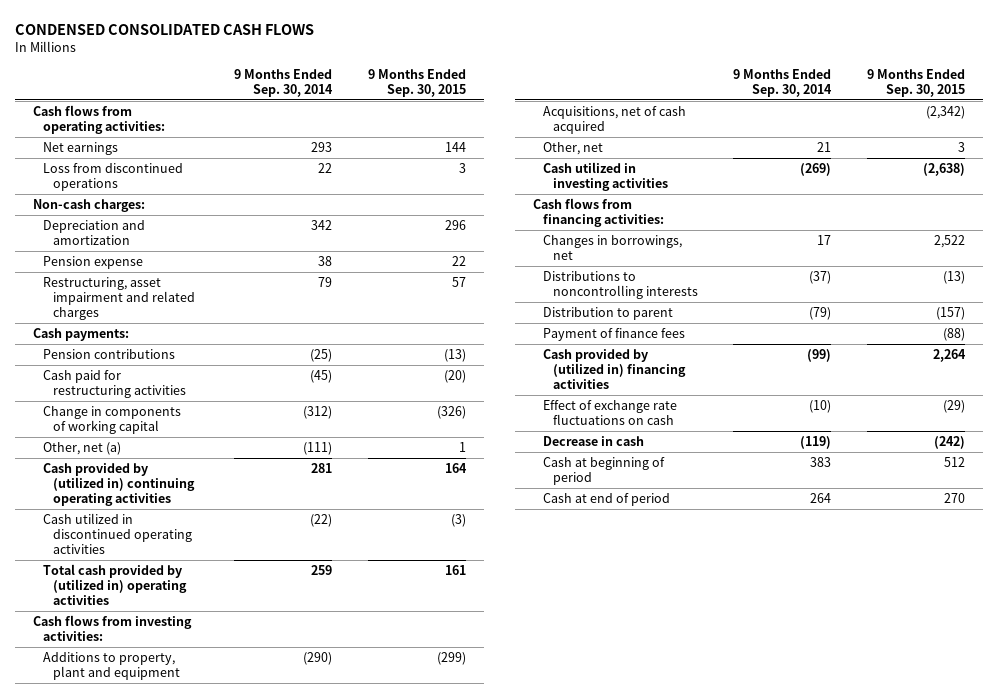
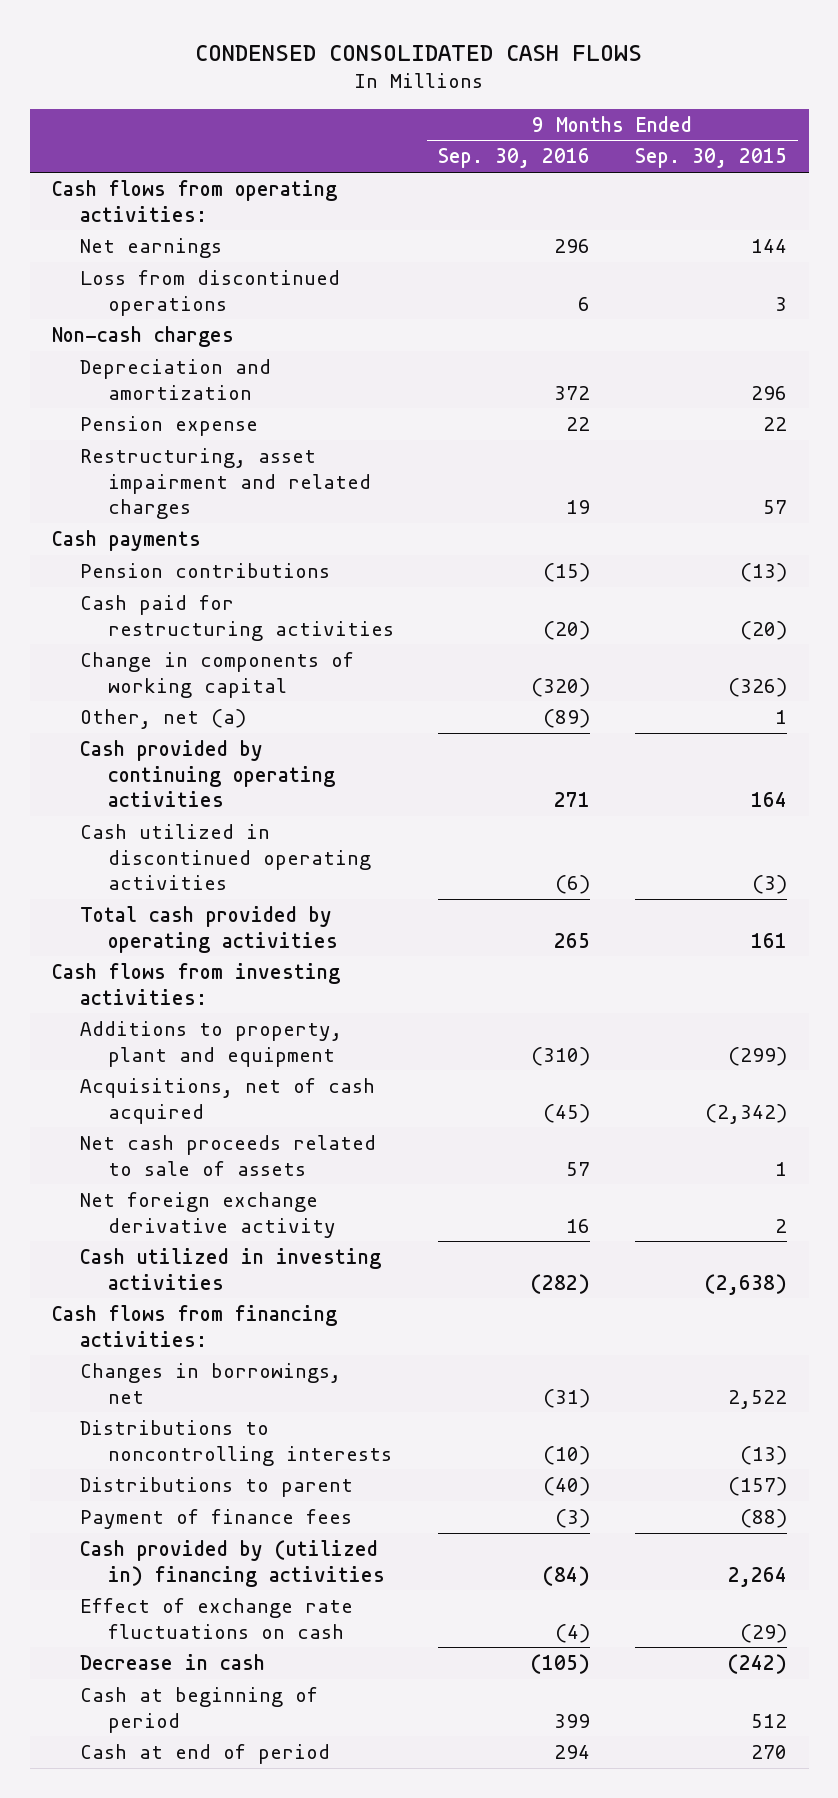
- | 9 Months Ended Sep. 30, 2014 | 9 Months Ended Sep. 30, 2015
+ | 9 Months Ended Sep. 30, 2016 | 9 Months Ended Sep. 30, 2015
- Non-cash charges:
+ Non-cash charges
- Cash payments:
+ Cash payments
- Cash provided by (utilized in) continuing operating activities | 281 | 164
+ Cash provided by continuing operating activities | 271 | 164
- Total cash provided by (utilized in) operating activities | 259 | 161
+ Total cash provided by operating activities | 265 | 161
- Other, net | 21 | 3
+ Net cash proceeds related to sale of assets | 57 | 1
+ Net foreign exchange derivative activity | 16 | 2
- Distribution to parent | (79) | (157)
+ Distributions to parent | (40) | (157)

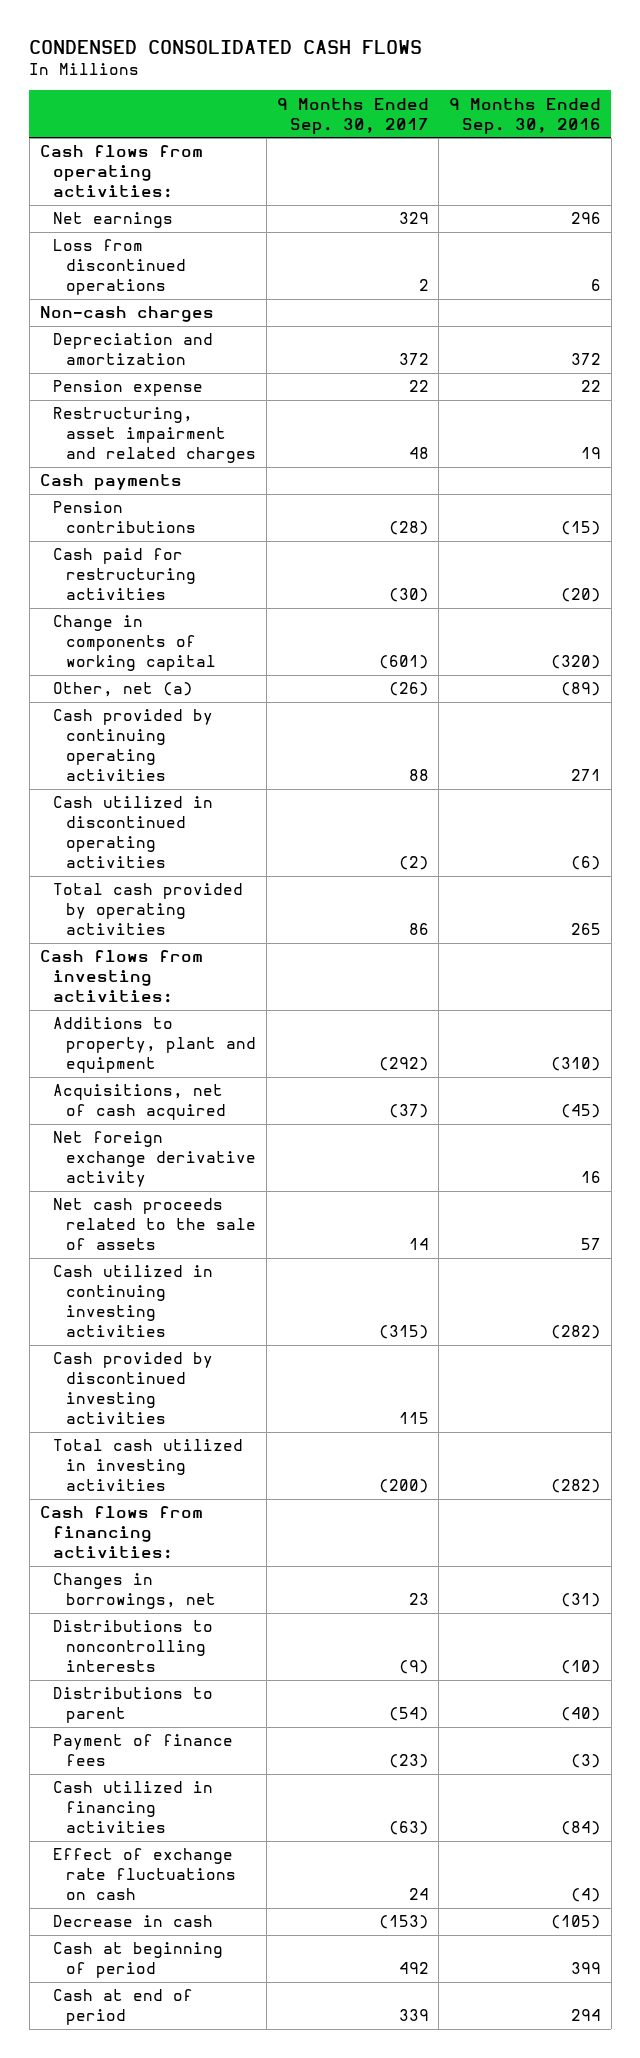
- | 9 Months Ended Sep. 30, 2016 | 9 Months Ended Sep. 30, 2015
+ | 9 Months Ended Sep. 30, 2017 | 9 Months Ended Sep. 30, 2016
- Net cash proceeds related to sale of assets | 57 | 1
- Cash utilized in investing activities | (282) | (2,638)
+ Net cash proceeds related to the sale of assets | 14 | 57
+ Cash utilized in continuing investing activities | (315) | (282)
+ Cash provided by discontinued investing activities | 115 |
+ Total cash utilized in investing activities | (200) | (282)
- Cash provided by (utilized in) financing activities | (84) | 2,264
+ Cash utilized in financing activities | (63) | (84)

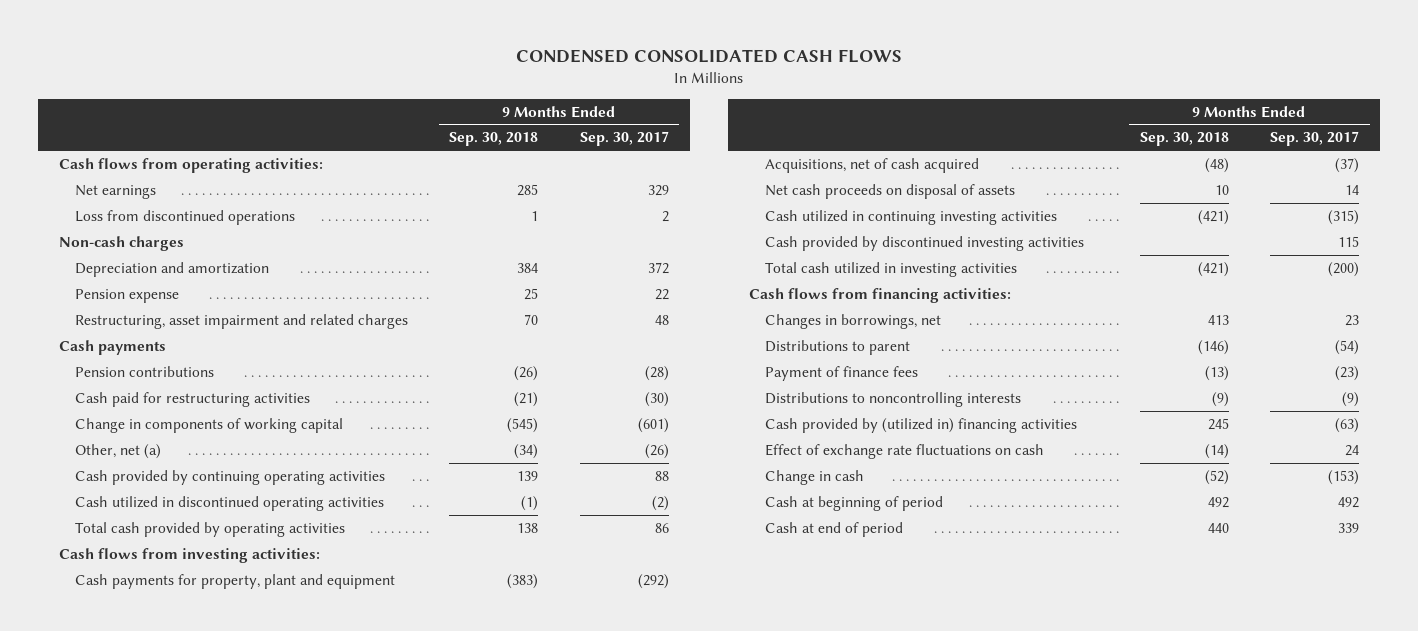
- | 9 Months Ended Sep. 30, 2017 | 9 Months Ended Sep. 30, 2016
+ | 9 Months Ended Sep. 30, 2018 | 9 Months Ended Sep. 30, 2017
- Additions to property, plant and equipment | (292) | (310)
+ Cash payments for property, plant and equipment | (383) | (292)
- Net foreign exchange derivative activity | | 16
- Net cash proceeds related to the sale of assets | 14 | 57
+ Net cash proceeds on disposal of assets | 10 | 14
- Cash utilized in financing activities | (63) | (84)
moved down: Distributions to noncontrolling interests | (9) | (9)
+ Cash provided by (utilized in) financing activities | 245 | (63)
- Decrease in cash | (153) | (105)
+ Change in cash | (52) | (153)

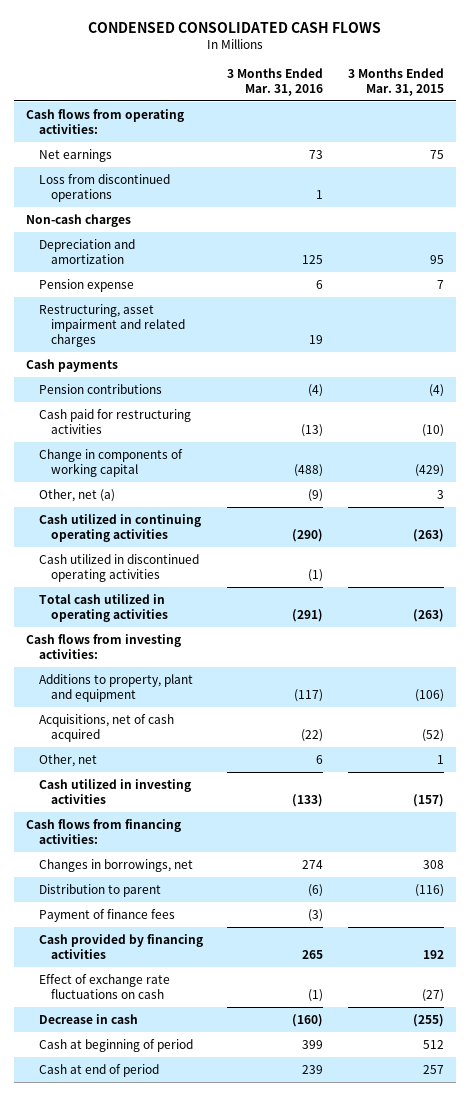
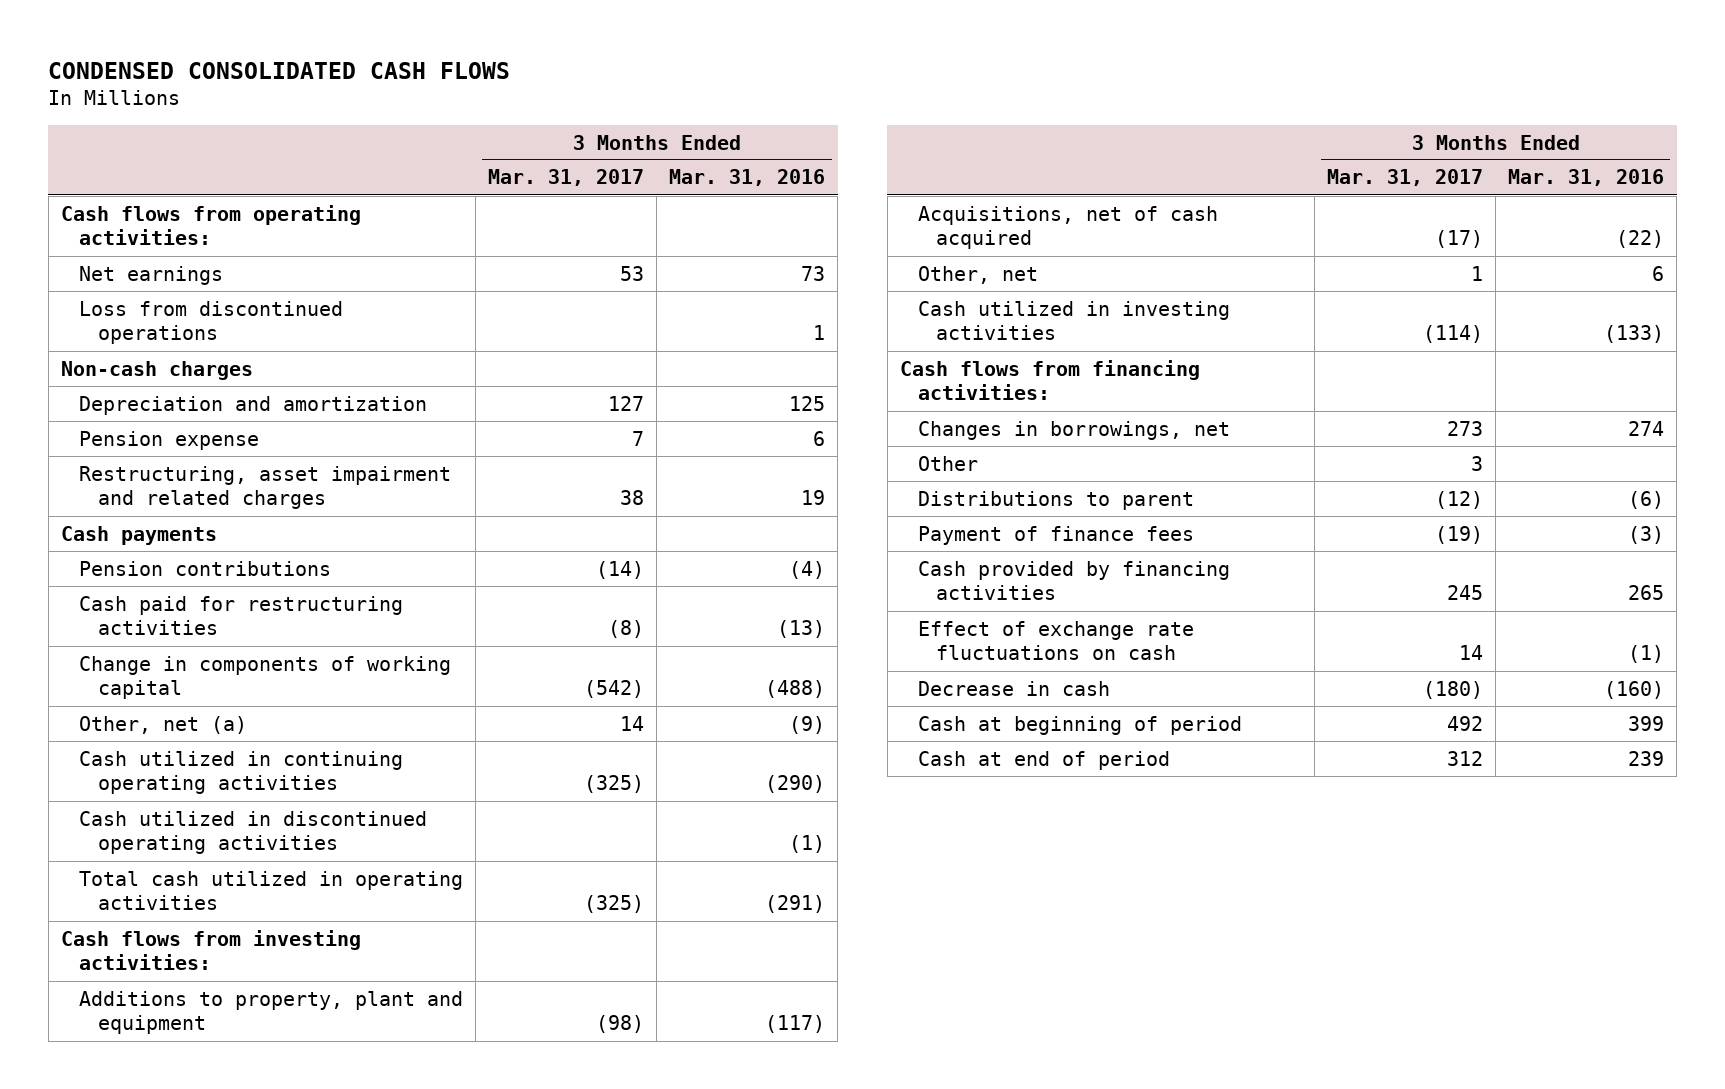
- | 3 Months Ended Mar. 31, 2016 | 3 Months Ended Mar. 31, 2015
+ | 3 Months Ended Mar. 31, 2017 | 3 Months Ended Mar. 31, 2016
- Distribution to parent | (6) | (116)
+ Other | 3 |
+ Distributions to parent | (12) | (6)

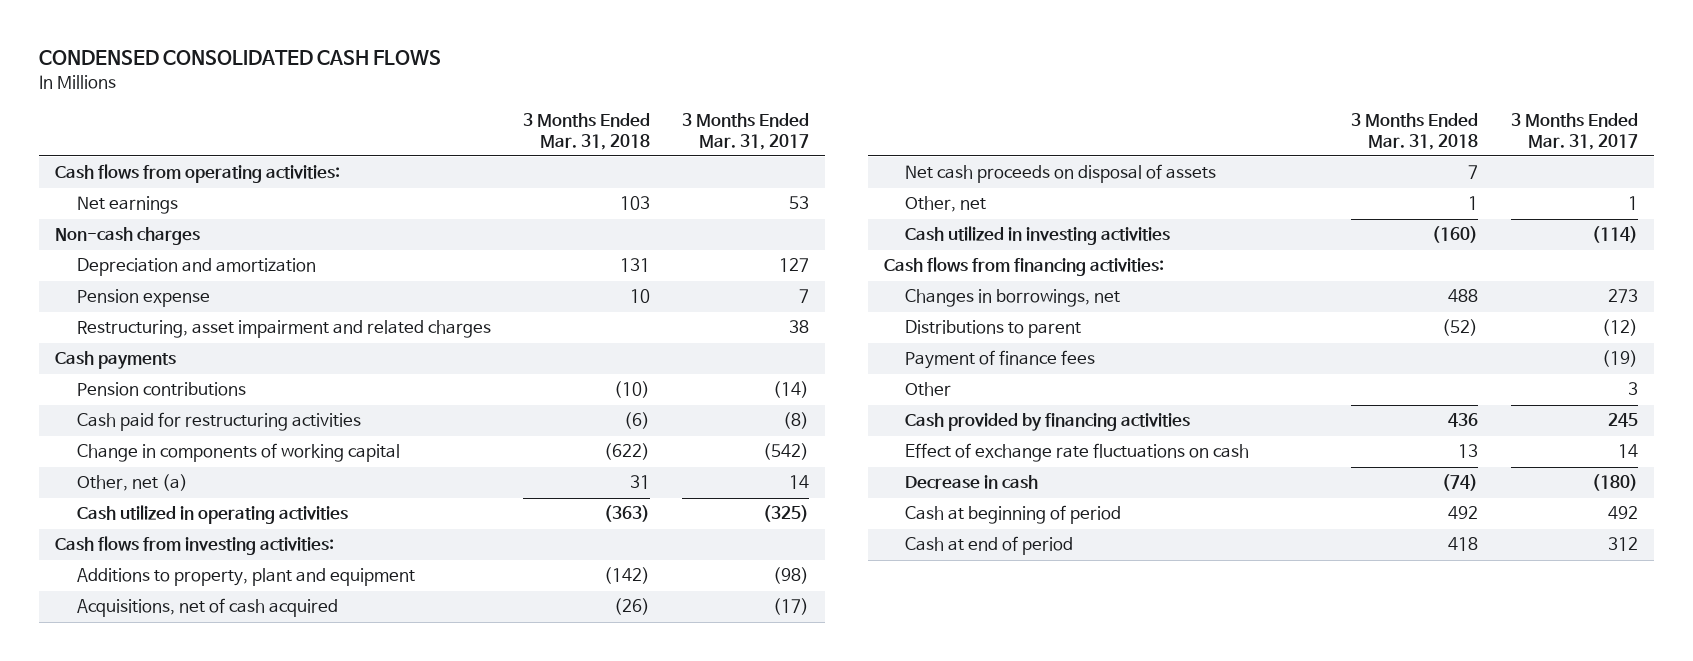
- | 3 Months Ended Mar. 31, 2017 | 3 Months Ended Mar. 31, 2016
+ | 3 Months Ended Mar. 31, 2018 | 3 Months Ended Mar. 31, 2017
- Loss from discontinued operations | | 1
- Cash utilized in continuing operating activities | (325) | (290)
- Cash utilized in discontinued operating activities | | (1)
- Total cash utilized in operating activities | (325) | (291)
+ Cash utilized in operating activities | (363) | (325)
+ Net cash proceeds on disposal of assets | 7 |
moved down: Other | | 3

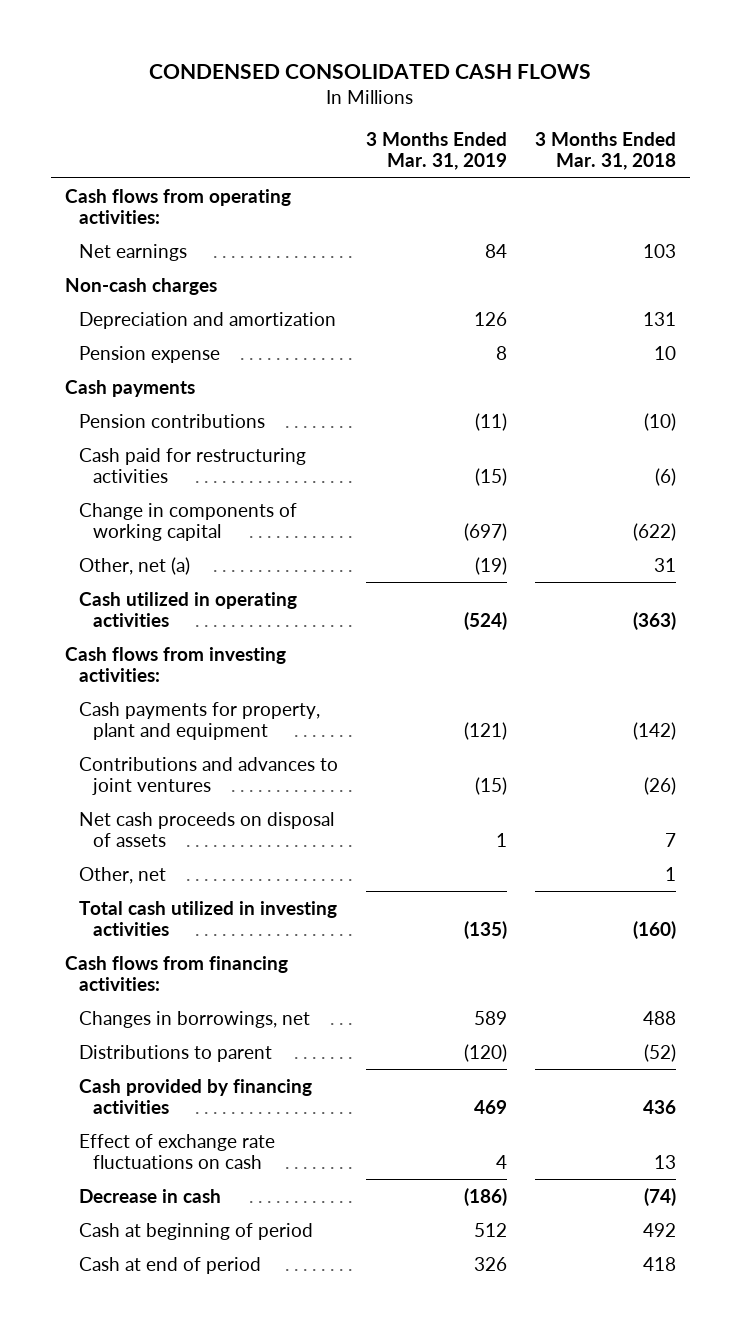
- | 3 Months Ended Mar. 31, 2018 | 3 Months Ended Mar. 31, 2017
+ | 3 Months Ended Mar. 31, 2019 | 3 Months Ended Mar. 31, 2018
- Restructuring, asset impairment and related charges | | 38
- Additions to property, plant and equipment | (142) | (98)
- Acquisitions, net of cash acquired | (26) | (17)
+ Cash payments for property, plant and equipment | (121) | (142)
+ Contributions and advances to joint ventures | (15) | (26)
- Cash utilized in investing activities | (160) | (114)
+ Total cash utilized in investing activities | (135) | (160)
- Payment of finance fees | | (19)
- Other | | 3

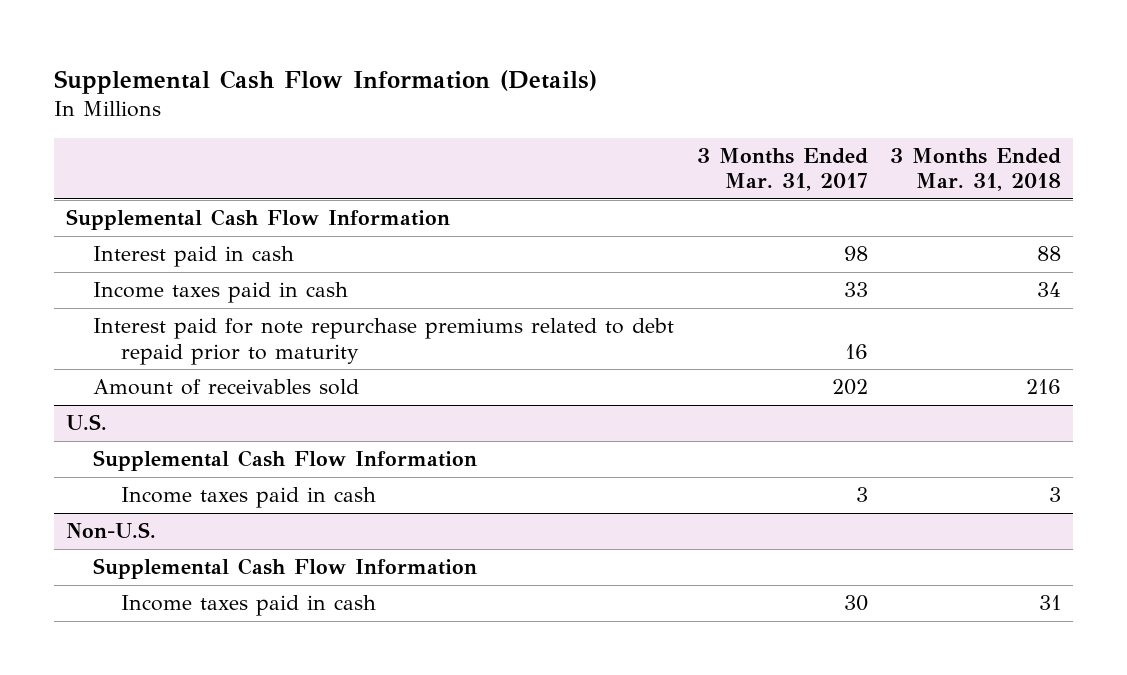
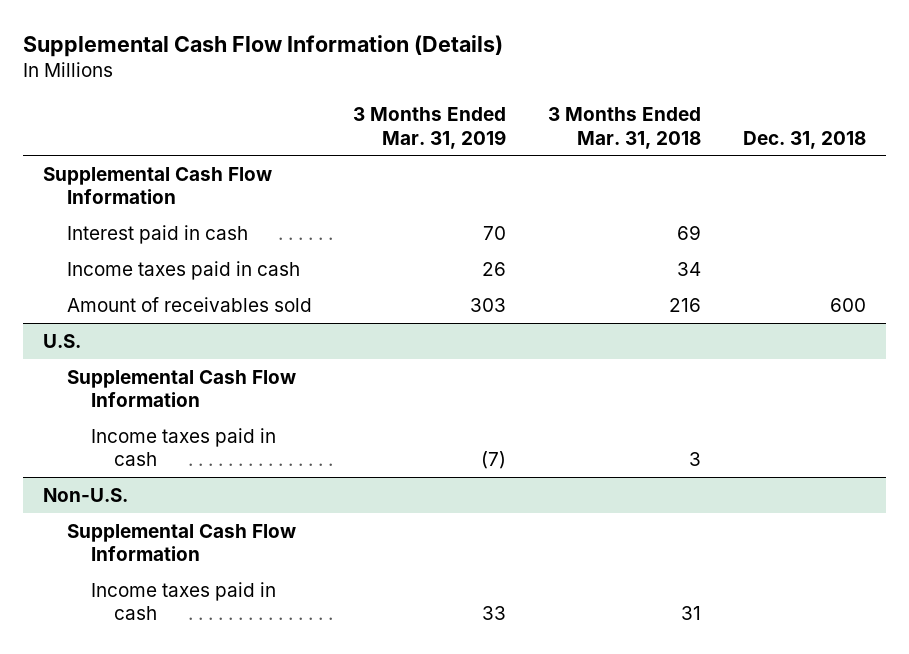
- | 3 Months Ended Mar. 31, 2017 | 3 Months Ended Mar. 31, 2018
+ | 3 Months Ended Mar. 31, 2019 | 3 Months Ended Mar. 31, 2018 | Dec. 31, 2018
- Interest paid in cash | 98 | 88
+ Interest paid in cash | 70 | 69 |
- Interest paid for note repurchase premiums related to debt repaid prior to maturity | 16 |

